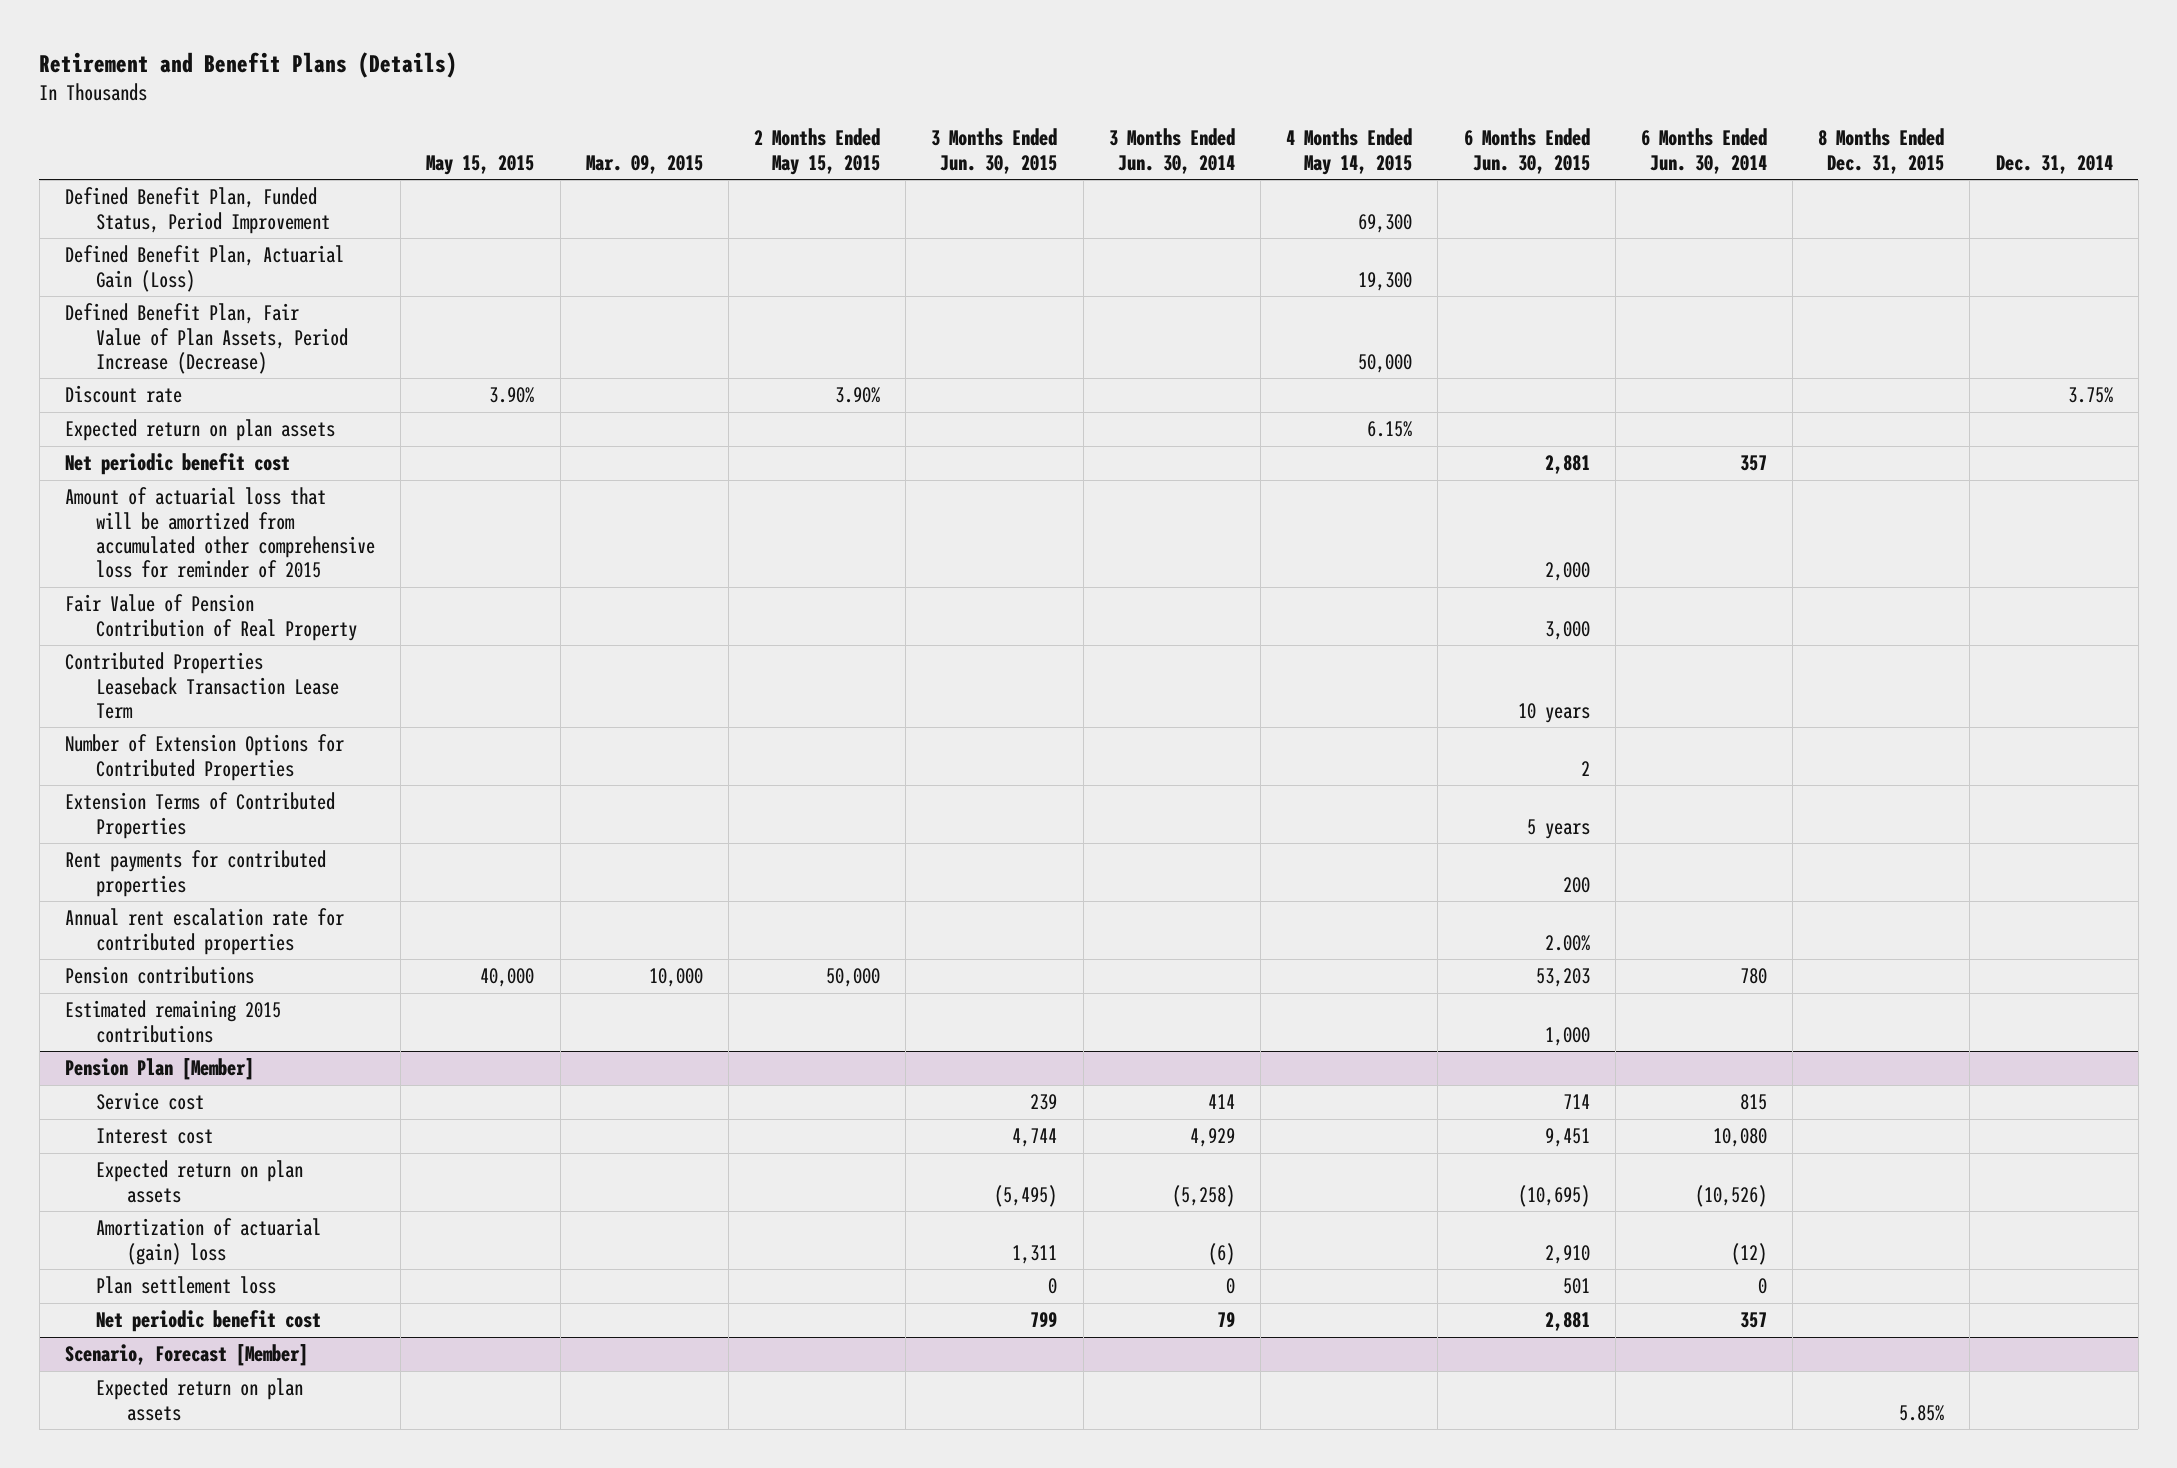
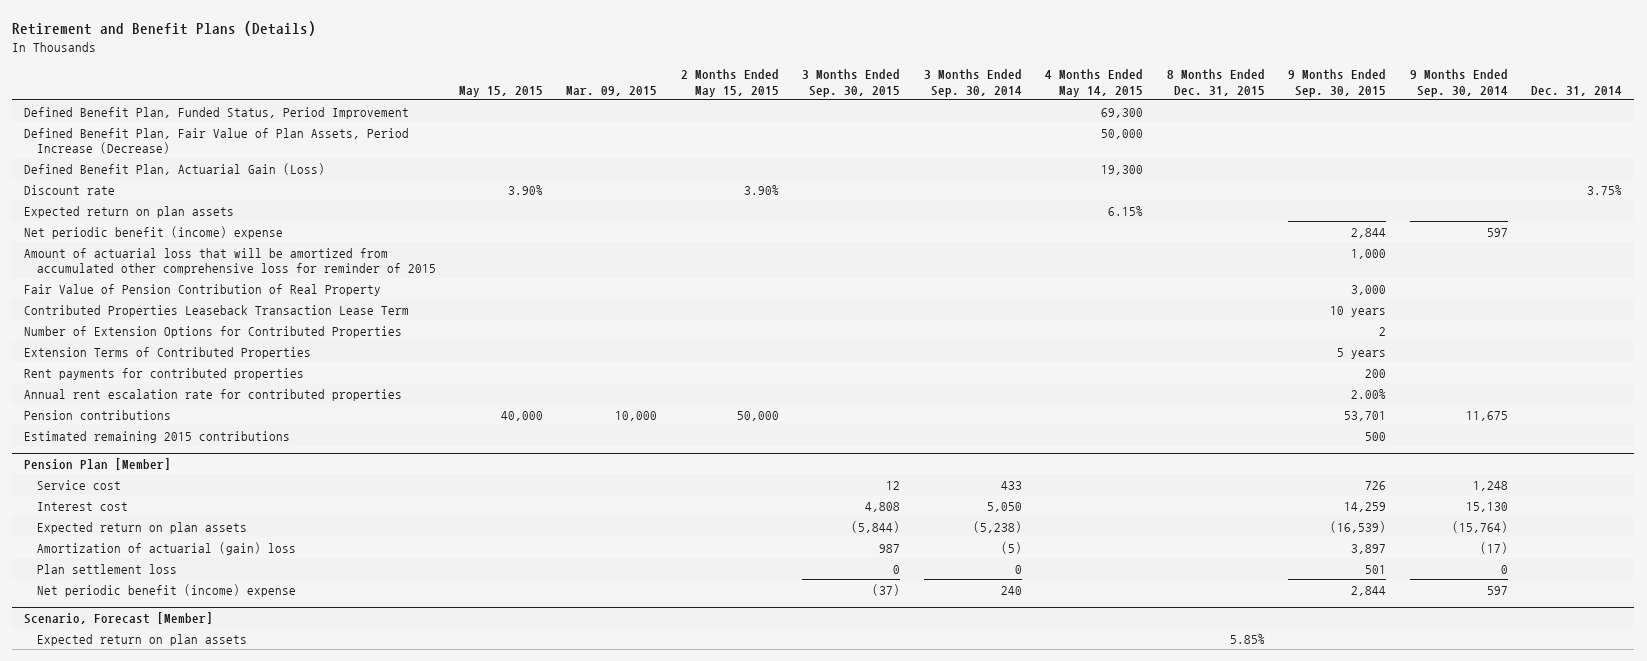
- | May 15, 2015 | Mar. 09, 2015 | 2 Months Ended May 15, 2015 | 3 Months Ended Jun. 30, 2015 | 3 Months Ended Jun. 30, 2014 | 4 Months Ended May 14, 2015 | 6 Months Ended Jun. 30, 2015 | 6 Months Ended Jun. 30, 2014 | 8 Months Ended Dec. 31, 2015 | Dec. 31, 2014
+ | May 15, 2015 | Mar. 09, 2015 | 2 Months Ended May 15, 2015 | 3 Months Ended Sep. 30, 2015 | 3 Months Ended Sep. 30, 2014 | 4 Months Ended May 14, 2015 | 8 Months Ended Dec. 31, 2015 | 9 Months Ended Sep. 30, 2015 | 9 Months Ended Sep. 30, 2014 | Dec. 31, 2014
moved down: Defined Benefit Plan, Actuarial Gain (Loss) | | | | | | 19,300 | | | |
- Net periodic benefit cost | | | | | | | 2,881 | 357 | |
+ Net periodic benefit (income) expense | | | | | | | | 2,844 | 597 |
@ Pension Plan [Member]
- Net periodic benefit cost | | | | 799 | 79 | | 2,881 | 357 | |
+ Net periodic benefit (income) expense | | | | (37) | 240 | | | 2,844 | 597 |

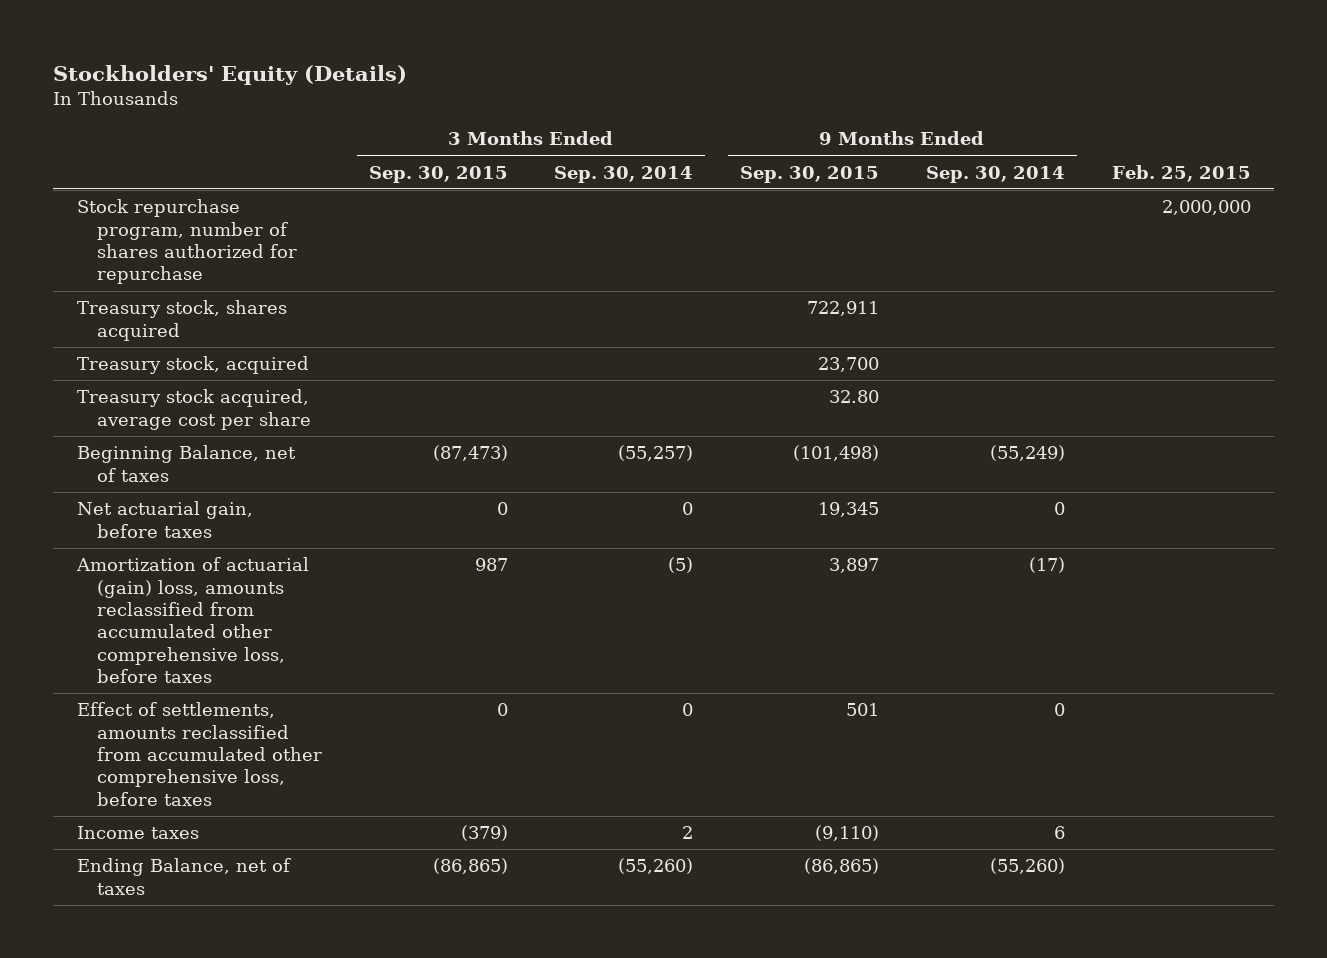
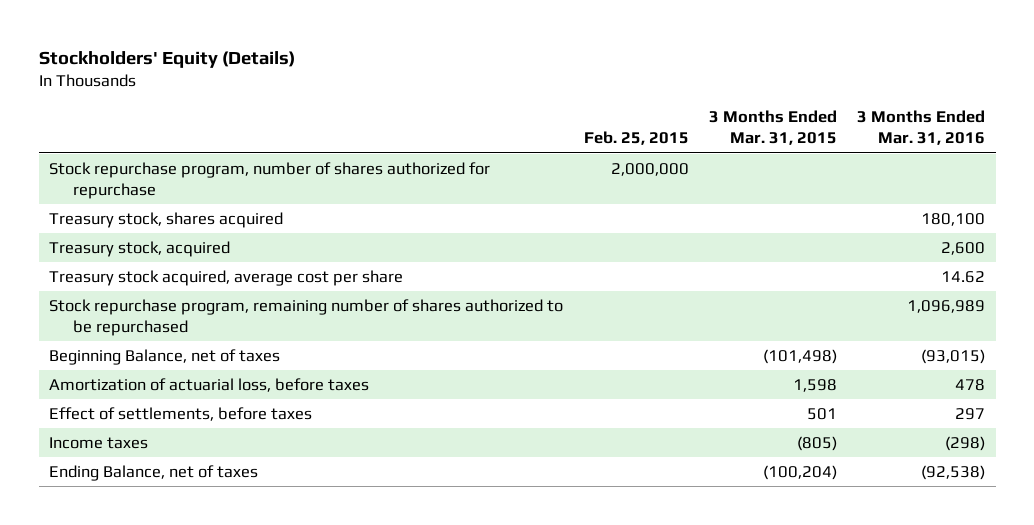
- | 3 Months Ended Sep. 30, 2015 | 3 Months Ended Sep. 30, 2014 | 9 Months Ended Sep. 30, 2015 | 9 Months Ended Sep. 30, 2014 | Feb. 25, 2015
+ | Feb. 25, 2015 | 3 Months Ended Mar. 31, 2015 | 3 Months Ended Mar. 31, 2016
+ Stock repurchase program, remaining number of shares authorized to be repurchased | | | 1,096,989
- Net actuarial gain, before taxes | 0 | 0 | 19,345 | 0 |
- Amortization of actuarial (gain) loss, amounts reclassified from accumulated other comprehensive loss, before taxes | 987 | (5) | 3,897 | (17) |
- Effect of settlements, amounts reclassified from accumulated other comprehensive loss, before taxes | 0 | 0 | 501 | 0 |
+ Amortization of actuarial loss, before taxes | | 1,598 | 478
+ Effect of settlements, before taxes | | 501 | 297

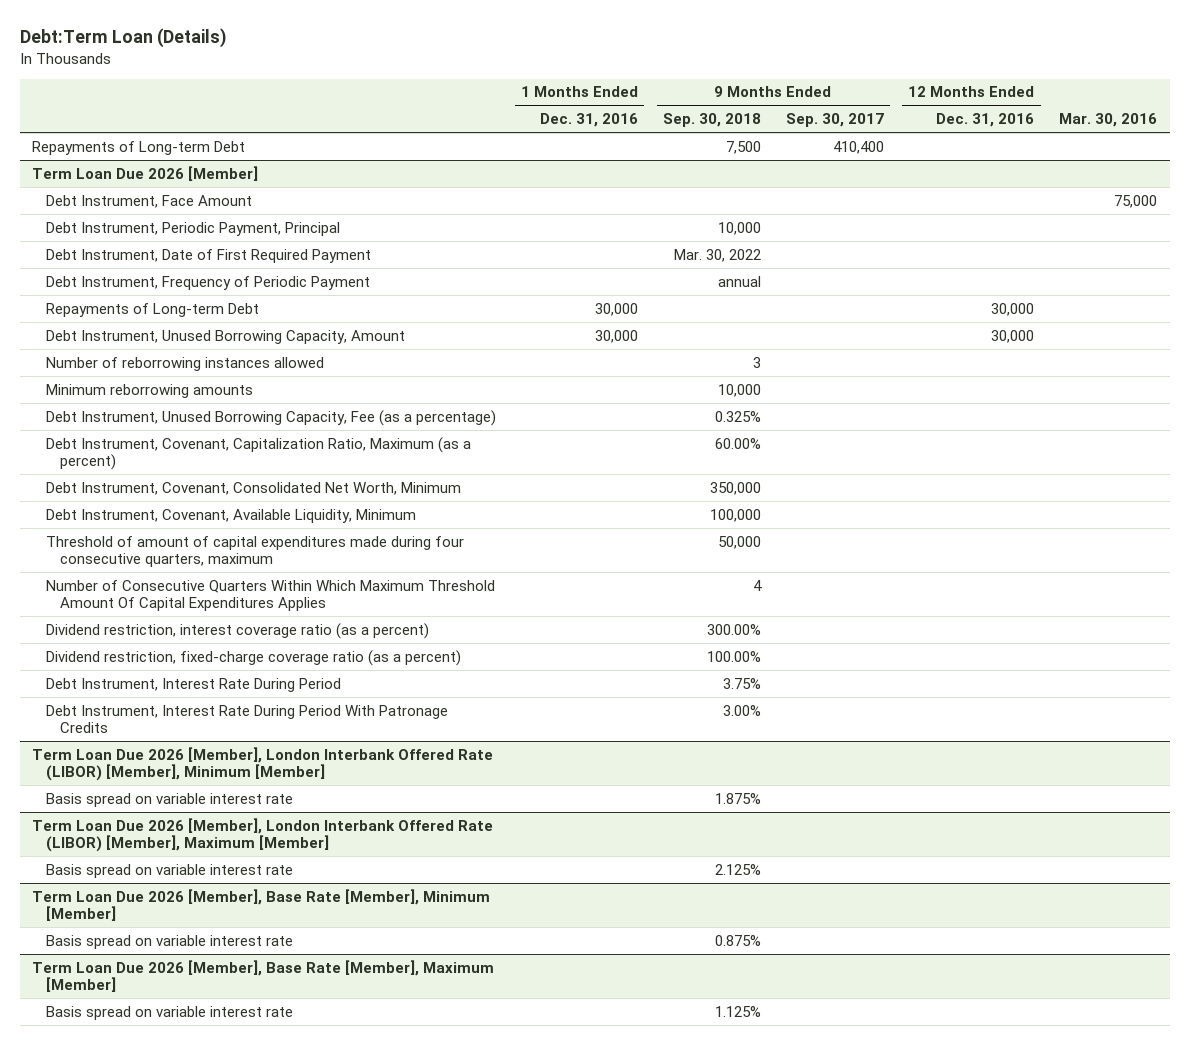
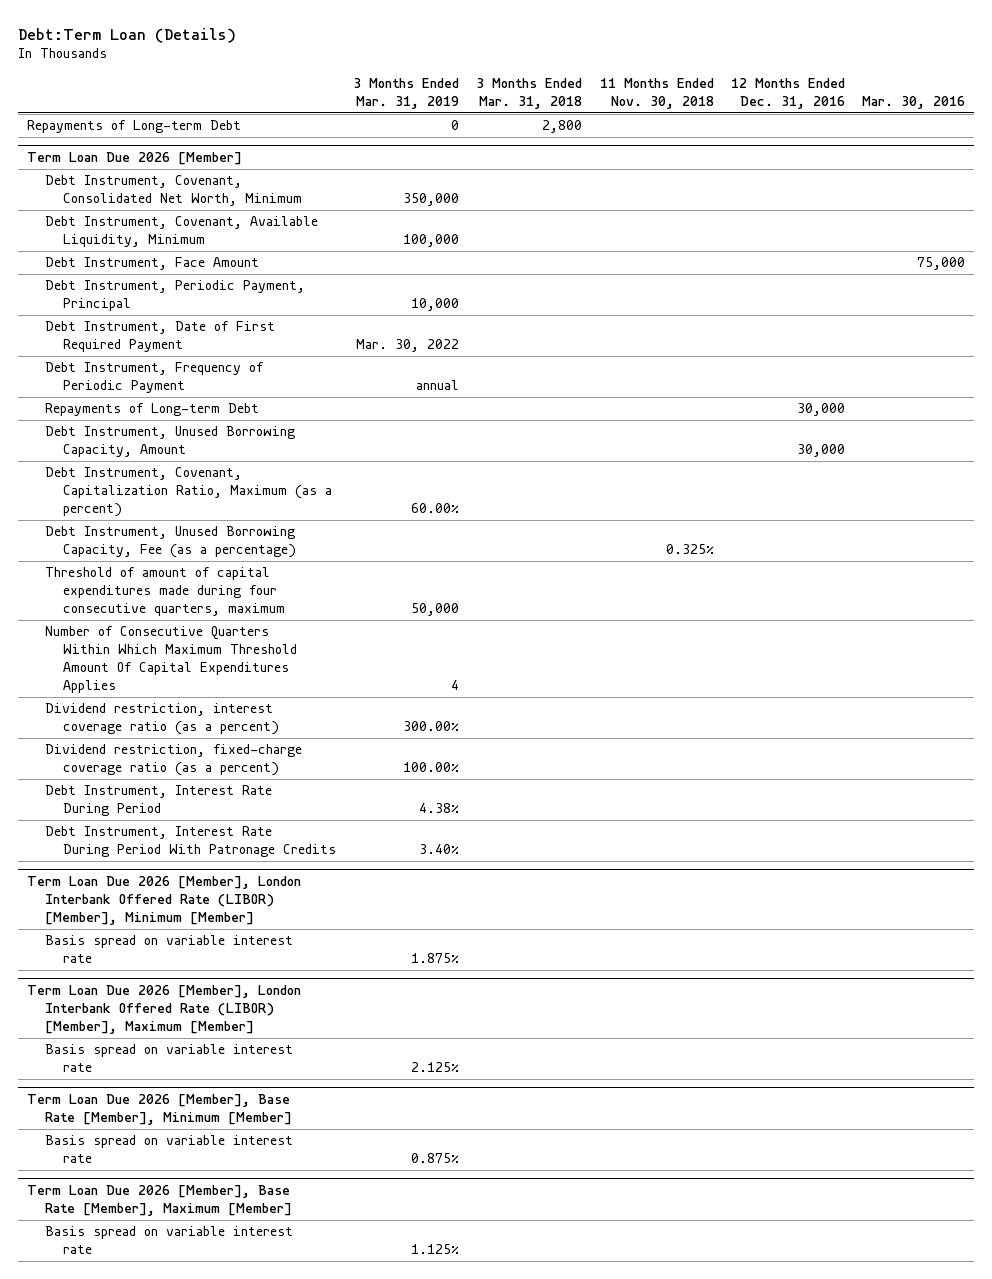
- | 1 Months Ended Dec. 31, 2016 | 9 Months Ended Sep. 30, 2018 | 9 Months Ended Sep. 30, 2017 | 12 Months Ended Dec. 31, 2016 | Mar. 30, 2016
+ | 3 Months Ended Mar. 31, 2019 | 3 Months Ended Mar. 31, 2018 | 11 Months Ended Nov. 30, 2018 | 12 Months Ended Dec. 31, 2016 | Mar. 30, 2016
@ Term Loan Due 2026 [Member]
moved up: Debt Instrument, Covenant, Consolidated Net Worth, Minimum | 350,000 | | | |
moved up: Debt Instrument, Covenant, Available Liquidity, Minimum | 100,000 | | | |
- Number of reborrowing instances allowed | | 3 | | |
- Minimum reborrowing amounts | | 10,000 | | |
moved down: Debt Instrument, Unused Borrowing Capacity, Fee (as a percentage) | | | 0.325% | |

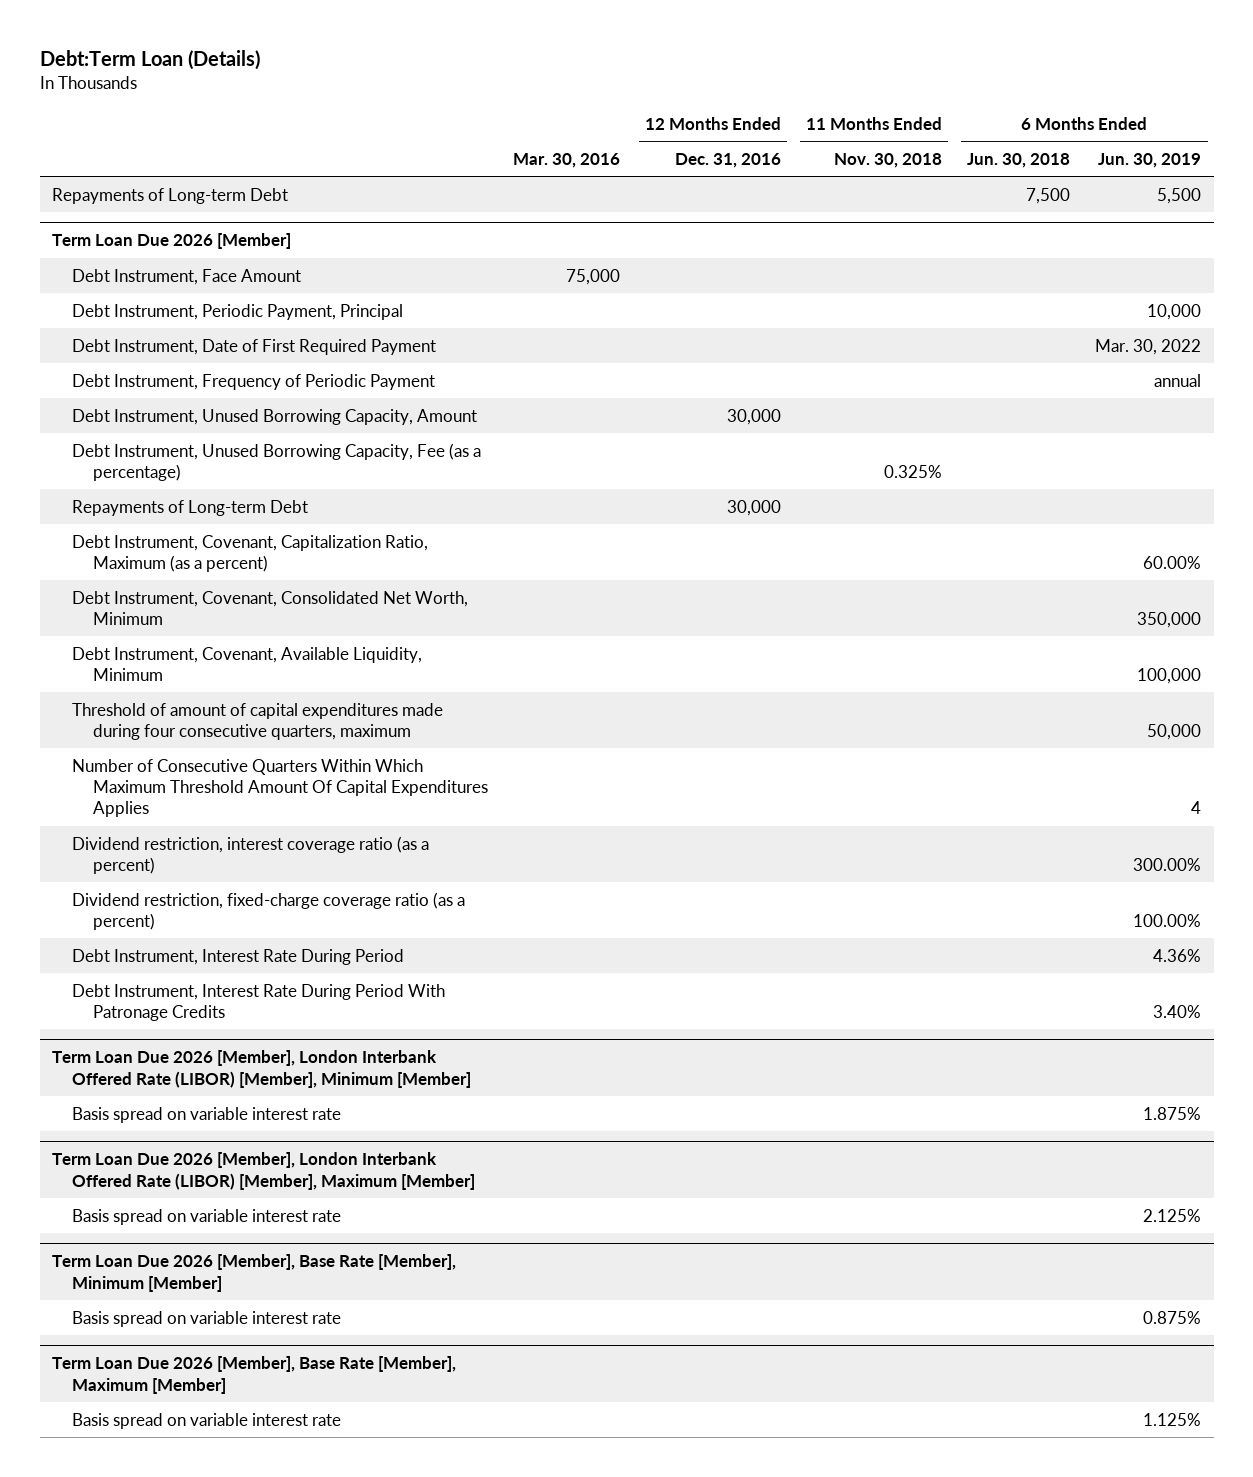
- | 3 Months Ended Mar. 31, 2019 | 3 Months Ended Mar. 31, 2018 | 11 Months Ended Nov. 30, 2018 | 12 Months Ended Dec. 31, 2016 | Mar. 30, 2016
+ | Mar. 30, 2016 | 12 Months Ended Dec. 31, 2016 | 11 Months Ended Nov. 30, 2018 | 6 Months Ended Jun. 30, 2018 | 6 Months Ended Jun. 30, 2019
@ Term Loan Due 2026 [Member]
moved down: Repayments of Long-term Debt | | 30,000 | | |
moved down: Debt Instrument, Covenant, Capitalization Ratio, Maximum (as a percent) | | | | | 60.00%
moved down: Debt Instrument, Covenant, Consolidated Net Worth, Minimum | | | | | 350,000
moved down: Debt Instrument, Covenant, Available Liquidity, Minimum | | | | | 100,000

